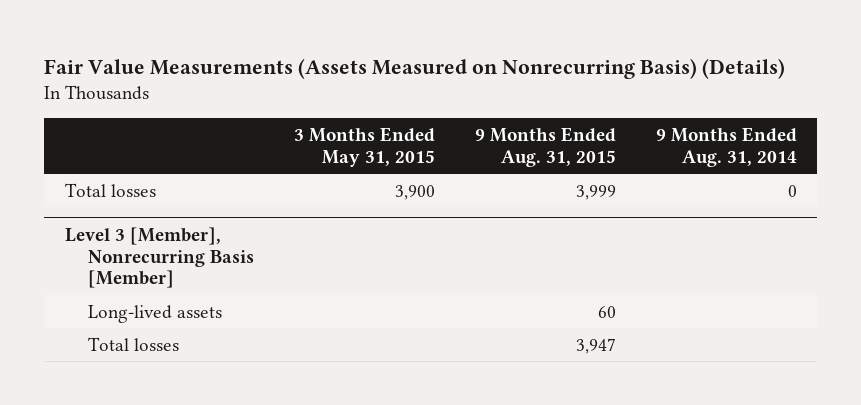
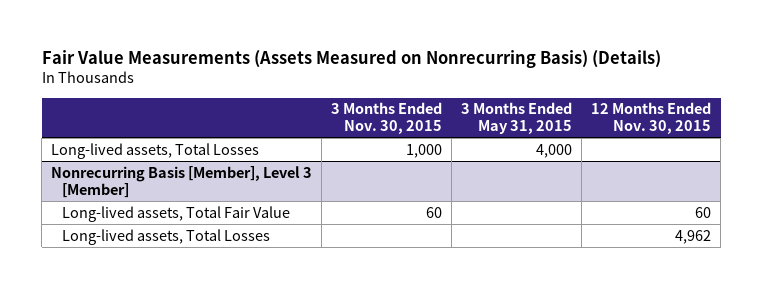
- | 3 Months Ended May 31, 2015 | 9 Months Ended Aug. 31, 2015 | 9 Months Ended Aug. 31, 2014
+ | 3 Months Ended Nov. 30, 2015 | 3 Months Ended May 31, 2015 | 12 Months Ended Nov. 30, 2015
- Total losses | 3,900 | 3,999 | 0
- Level 3 [Member], Nonrecurring Basis [Member]
- Long-lived assets | | 60 |
- Total losses | | 3,947 |
+ Long-lived assets, Total Losses | 1,000 | 4,000 |
+ Nonrecurring Basis [Member], Level 3 [Member]
+ Long-lived assets, Total Fair Value | 60 | | 60
+ Long-lived assets, Total Losses | | | 4,962

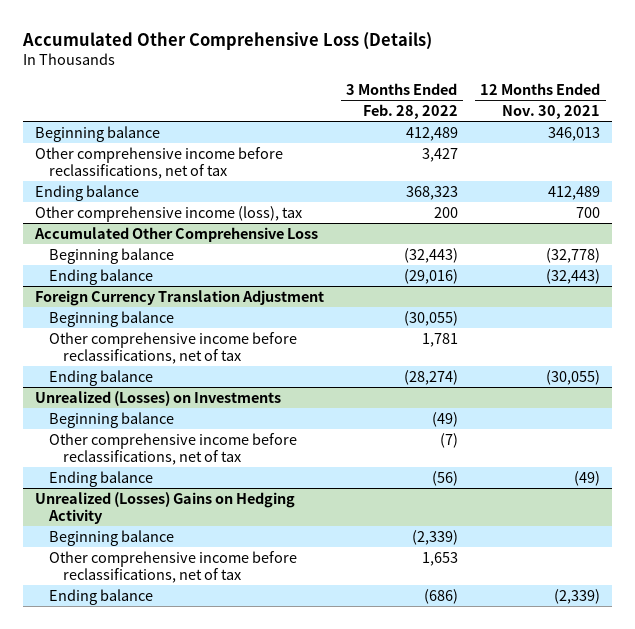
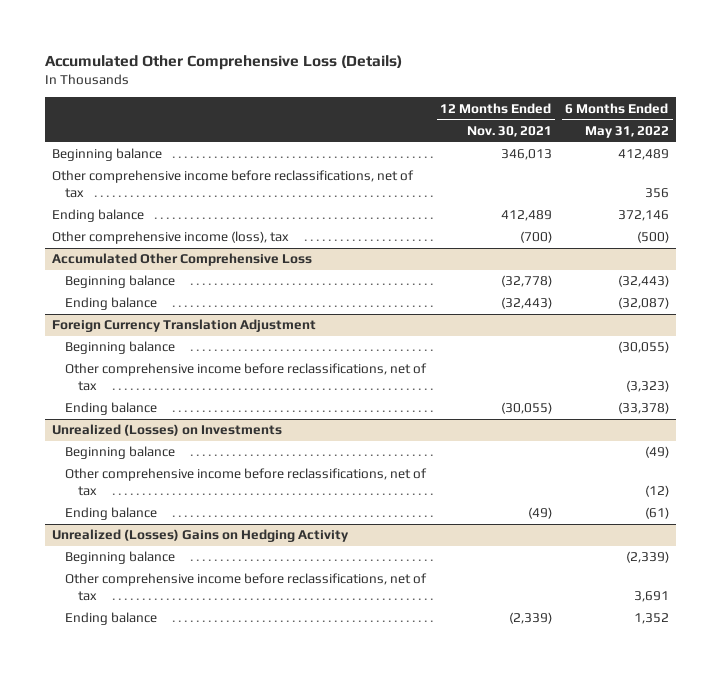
- | 3 Months Ended Feb. 28, 2022 | 12 Months Ended Nov. 30, 2021
+ | 12 Months Ended Nov. 30, 2021 | 6 Months Ended May 31, 2022
- Other comprehensive income (loss), tax | 200 | 700
+ Other comprehensive income (loss), tax | (700) | (500)

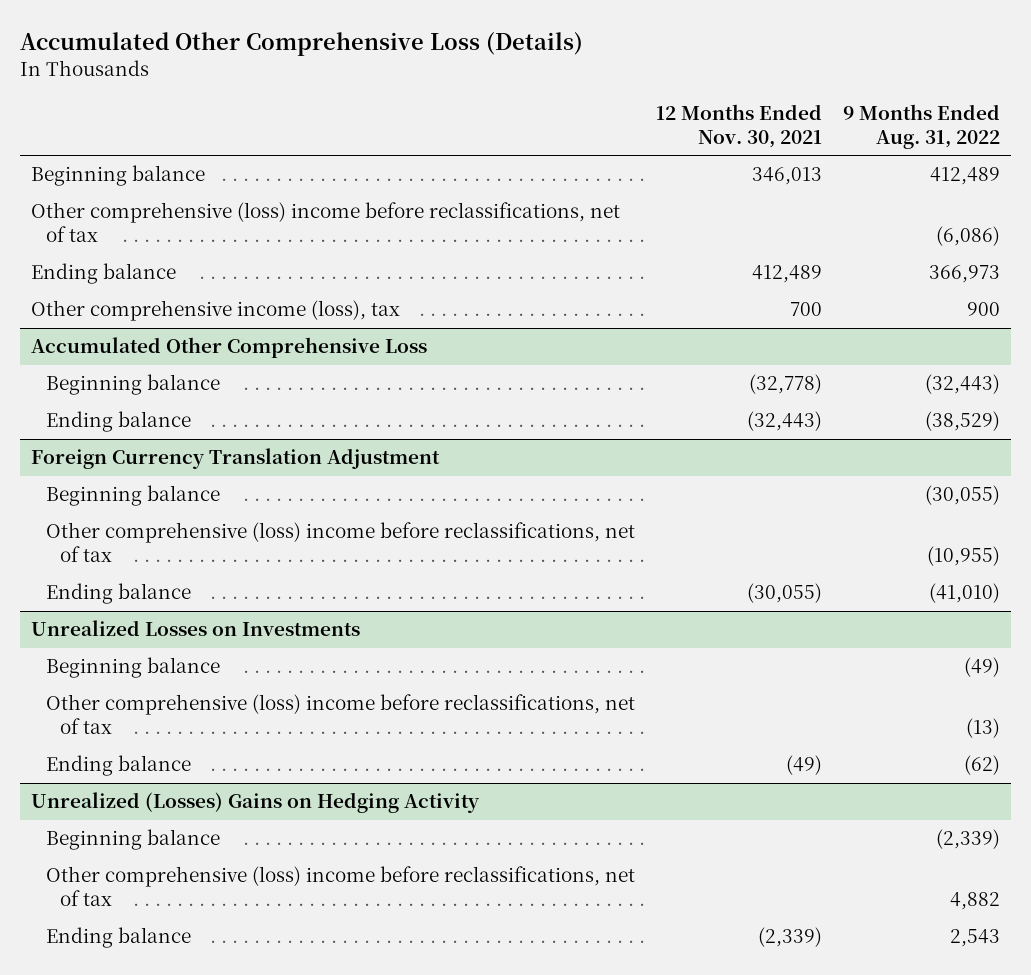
- | 12 Months Ended Nov. 30, 2021 | 6 Months Ended May 31, 2022
+ | 12 Months Ended Nov. 30, 2021 | 9 Months Ended Aug. 31, 2022
- Other comprehensive income before reclassifications, net of tax | | 356
+ Other comprehensive (loss) income before reclassifications, net of tax | | (6,086)
- Other comprehensive income (loss), tax | (700) | (500)
+ Other comprehensive income (loss), tax | 700 | 900
@ Foreign Currency Translation Adjustment
- Other comprehensive income before reclassifications, net of tax | | (3,323)
+ Other comprehensive (loss) income before reclassifications, net of tax | | (10,955)
- Unrealized (Losses) on Investments
+ Unrealized Losses on Investments
- Other comprehensive income before reclassifications, net of tax | | (12)
+ Other comprehensive (loss) income before reclassifications, net of tax | | (13)
@ Unrealized (Losses) Gains on Hedging Activity
- Other comprehensive income before reclassifications, net of tax | | 3,691
+ Other comprehensive (loss) income before reclassifications, net of tax | | 4,882

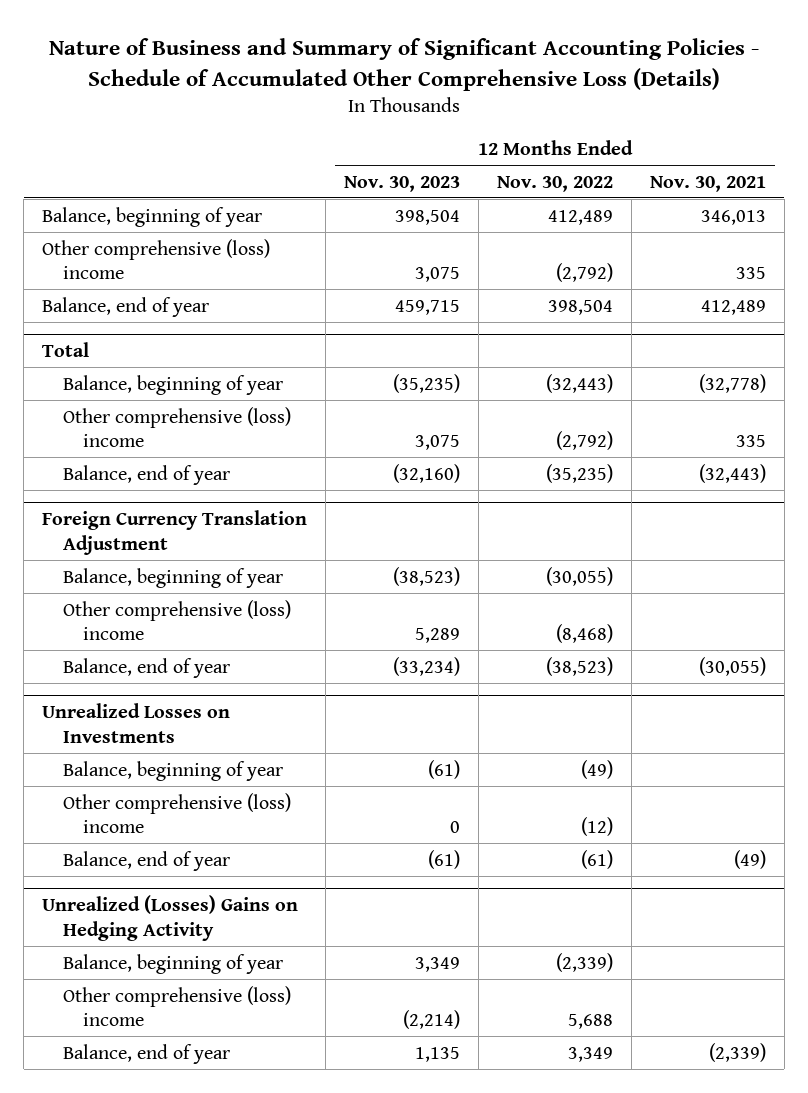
- Accumulated Other Comprehensive Loss (Details)
+ Nature of Business and Summary of Significant Accounting Policies - Schedule of Accumulated Other Comprehensive Loss (Details)
- | 12 Months Ended Nov. 30, 2021 | 9 Months Ended Aug. 31, 2022
+ | 12 Months Ended Nov. 30, 2023 | 12 Months Ended Nov. 30, 2022 | 12 Months Ended Nov. 30, 2021
- Beginning balance | 346,013 | 412,489
- Other comprehensive (loss) income before reclassifications, net of tax | | (6,086)
- Ending balance | 412,489 | 366,973
- Other comprehensive income (loss), tax | 700 | 900
- Accumulated Other Comprehensive Loss
- Beginning balance | (32,778) | (32,443)
- Ending balance | (32,443) | (38,529)
+ Balance, beginning of year | 398,504 | 412,489 | 346,013
+ Other comprehensive (loss) income | 3,075 | (2,792) | 335
+ Balance, end of year | 459,715 | 398,504 | 412,489
+ Total
+ Balance, beginning of year | (35,235) | (32,443) | (32,778)
+ Other comprehensive (loss) income | 3,075 | (2,792) | 335
+ Balance, end of year | (32,160) | (35,235) | (32,443)
@ Foreign Currency Translation Adjustment
- Beginning balance | | (30,055)
- Other comprehensive (loss) income before reclassifications, net of tax | | (10,955)
- Ending balance | (30,055) | (41,010)
+ Balance, beginning of year | (38,523) | (30,055) |
+ Other comprehensive (loss) income | 5,289 | (8,468) |
+ Balance, end of year | (33,234) | (38,523) | (30,055)
@ Unrealized Losses on Investments
- Beginning balance | | (49)
- Other comprehensive (loss) income before reclassifications, net of tax | | (13)
- Ending balance | (49) | (62)
+ Balance, beginning of year | (61) | (49) |
+ Other comprehensive (loss) income | 0 | (12) |
+ Balance, end of year | (61) | (61) | (49)
@ Unrealized (Losses) Gains on Hedging Activity
- Beginning balance | | (2,339)
- Other comprehensive (loss) income before reclassifications, net of tax | | 4,882
- Ending balance | (2,339) | 2,543
+ Balance, beginning of year | 3,349 | (2,339) |
+ Other comprehensive (loss) income | (2,214) | 5,688 |
+ Balance, end of year | 1,135 | 3,349 | (2,339)

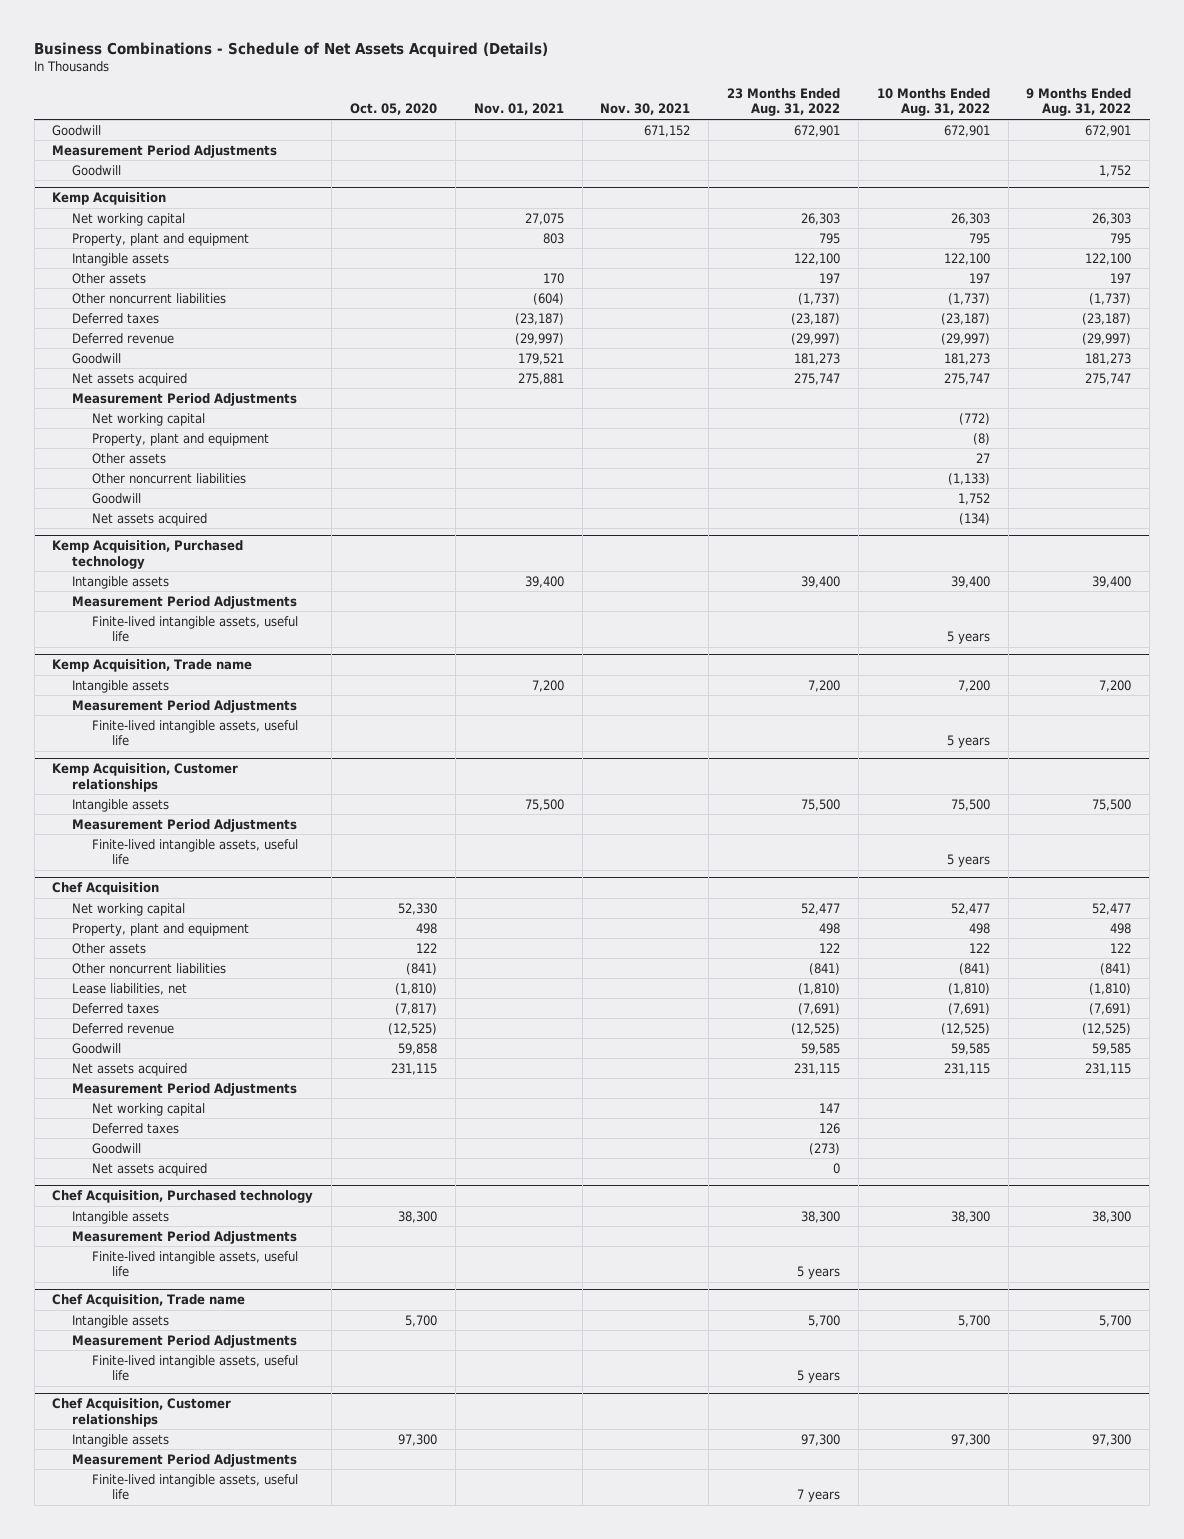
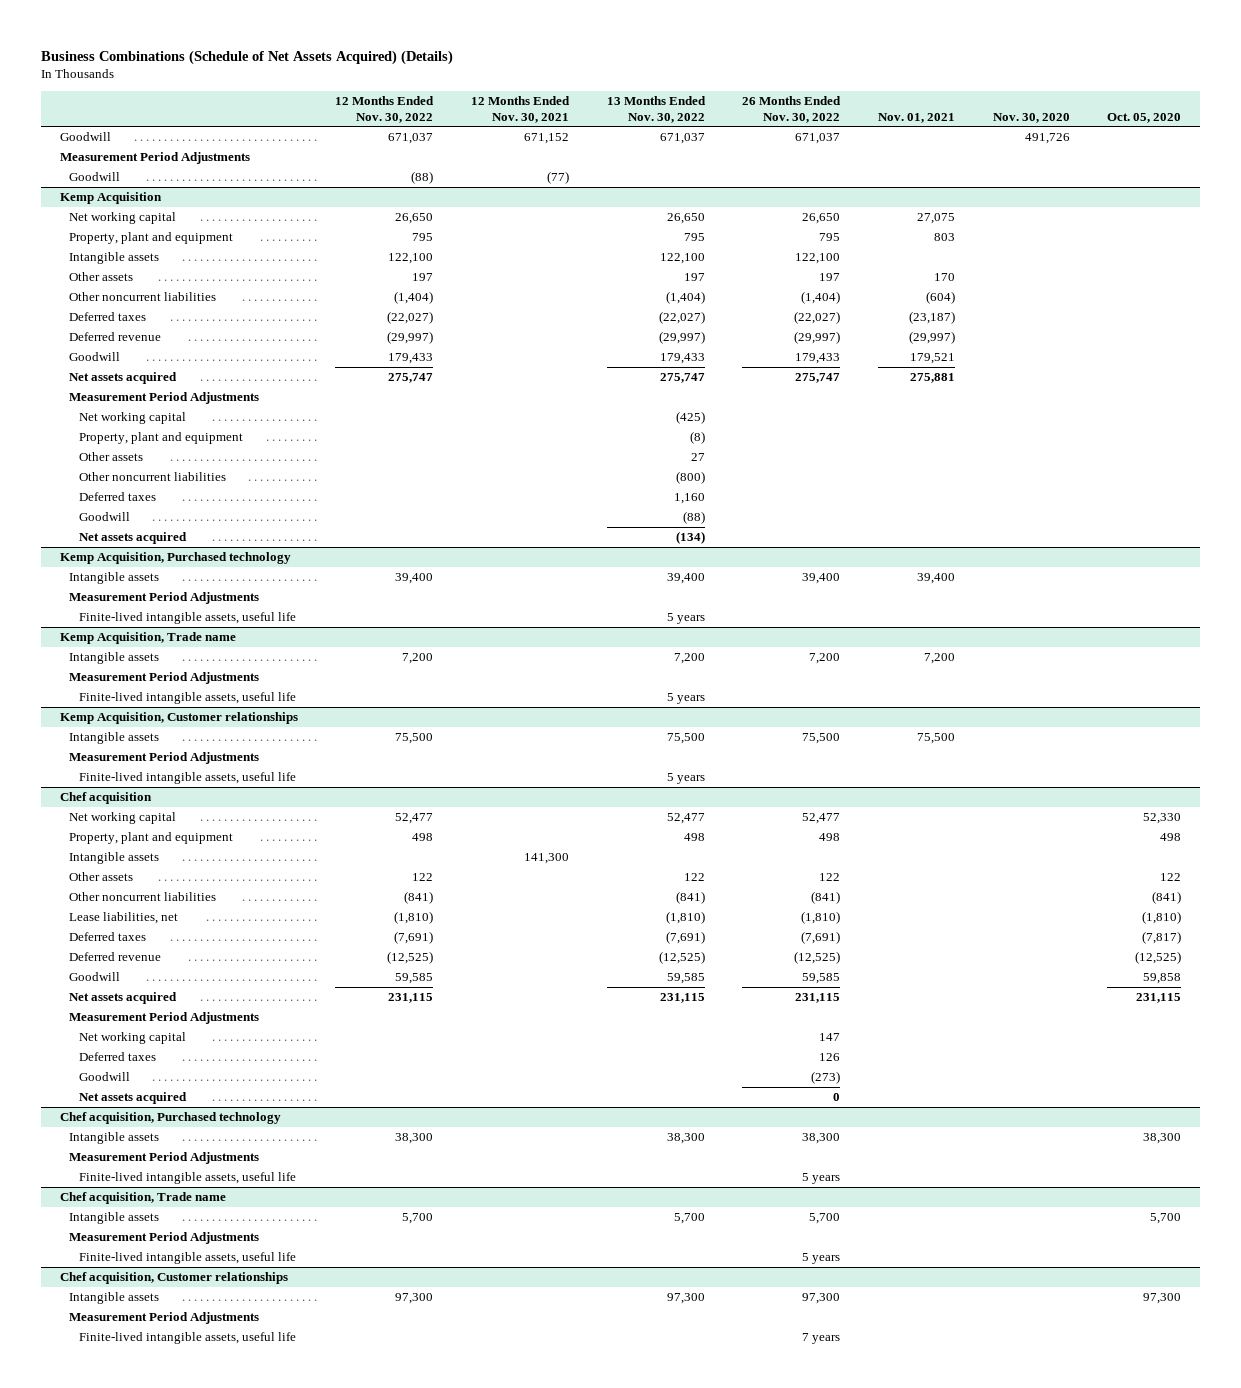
- Business Combinations - Schedule of Net Assets Acquired (Details)
+ Business Combinations (Schedule of Net Assets Acquired) (Details)
- | Oct. 05, 2020 | Nov. 01, 2021 | Nov. 30, 2021 | 23 Months Ended Aug. 31, 2022 | 10 Months Ended Aug. 31, 2022 | 9 Months Ended Aug. 31, 2022
+ | 12 Months Ended Nov. 30, 2022 | 12 Months Ended Nov. 30, 2021 | 13 Months Ended Nov. 30, 2022 | 26 Months Ended Nov. 30, 2022 | Nov. 01, 2021 | Nov. 30, 2020 | Oct. 05, 2020
@ Kemp Acquisition
+ Deferred taxes | | | 1,160 | | | |
- Chef Acquisition
+ Chef acquisition
+ Intangible assets | | 141,300 | | | | |
- Chef Acquisition, Purchased technology
+ Chef acquisition, Purchased technology
- Chef Acquisition, Trade name
+ Chef acquisition, Trade name
- Chef Acquisition, Customer relationships
+ Chef acquisition, Customer relationships

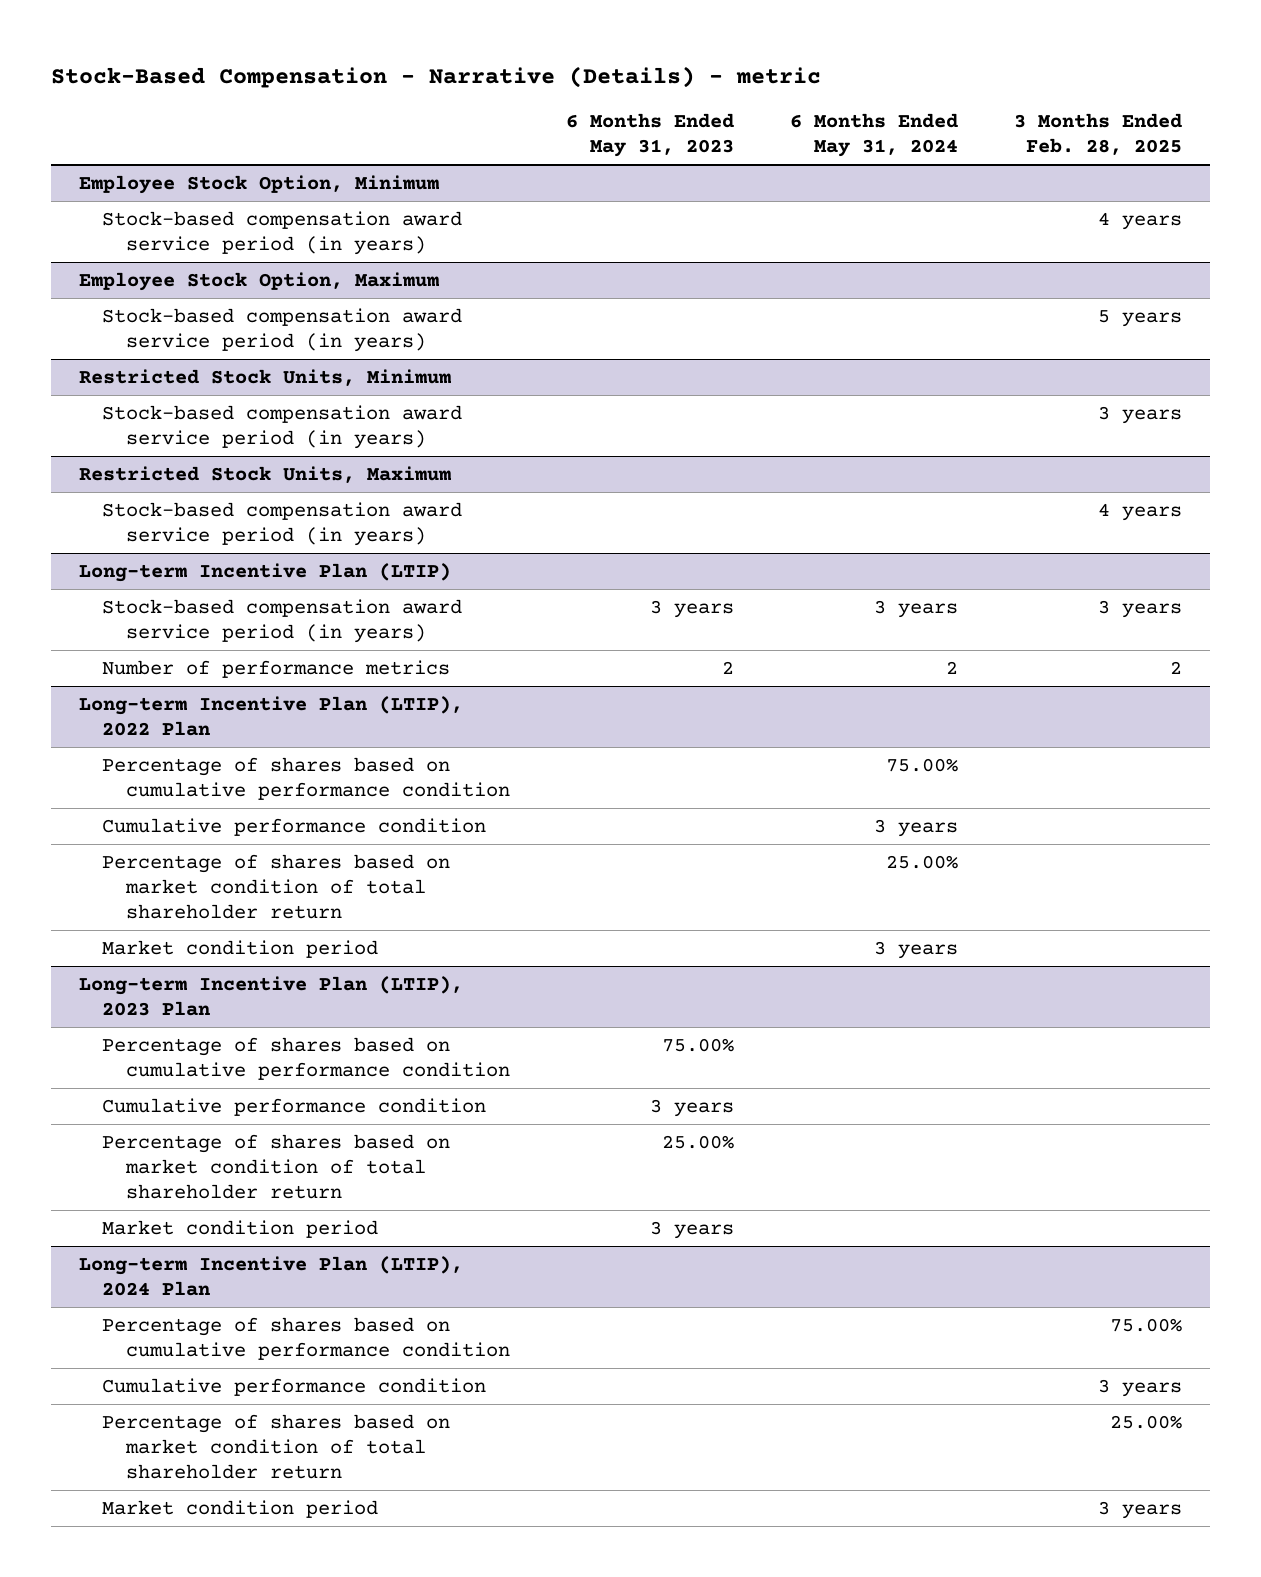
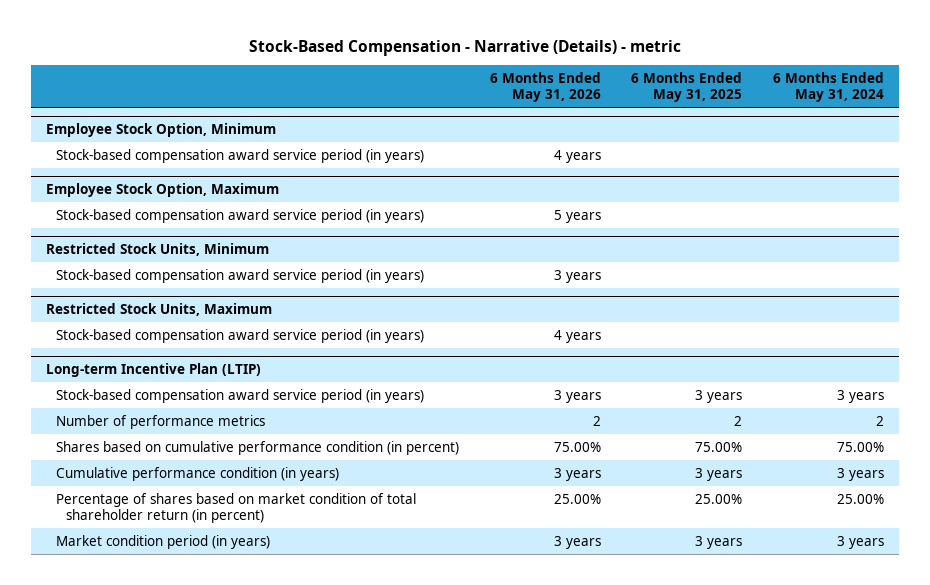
- | 6 Months Ended May 31, 2023 | 6 Months Ended May 31, 2024 | 3 Months Ended Feb. 28, 2025
+ | 6 Months Ended May 31, 2026 | 6 Months Ended May 31, 2025 | 6 Months Ended May 31, 2024
- Long-term Incentive Plan (LTIP), 2022 Plan
- Percentage of shares based on cumulative performance condition | | 75.00% |
- Cumulative performance condition | | 3 years |
- Percentage of shares based on market condition of total shareholder return | | 25.00% |
- Market condition period | | 3 years |
- Long-term Incentive Plan (LTIP), 2023 Plan
- Percentage of shares based on cumulative performance condition | 75.00% | |
- Cumulative performance condition | 3 years | |
- Percentage of shares based on market condition of total shareholder return | 25.00% | |
- Market condition period | 3 years | |
- Long-term Incentive Plan (LTIP), 2024 Plan
- Percentage of shares based on cumulative performance condition | | | 75.00%
- Cumulative performance condition | | | 3 years
- Percentage of shares based on market condition of total shareholder return | | | 25.00%
- Market condition period | | | 3 years
@ Long-term Incentive Plan (LTIP)
+ Shares based on cumulative performance condition (in percent) | 75.00% | 75.00% | 75.00%
+ Cumulative performance condition (in years) | 3 years | 3 years | 3 years
+ Percentage of shares based on market condition of total shareholder return (in percent) | 25.00% | 25.00% | 25.00%
+ Market condition period (in years) | 3 years | 3 years | 3 years

